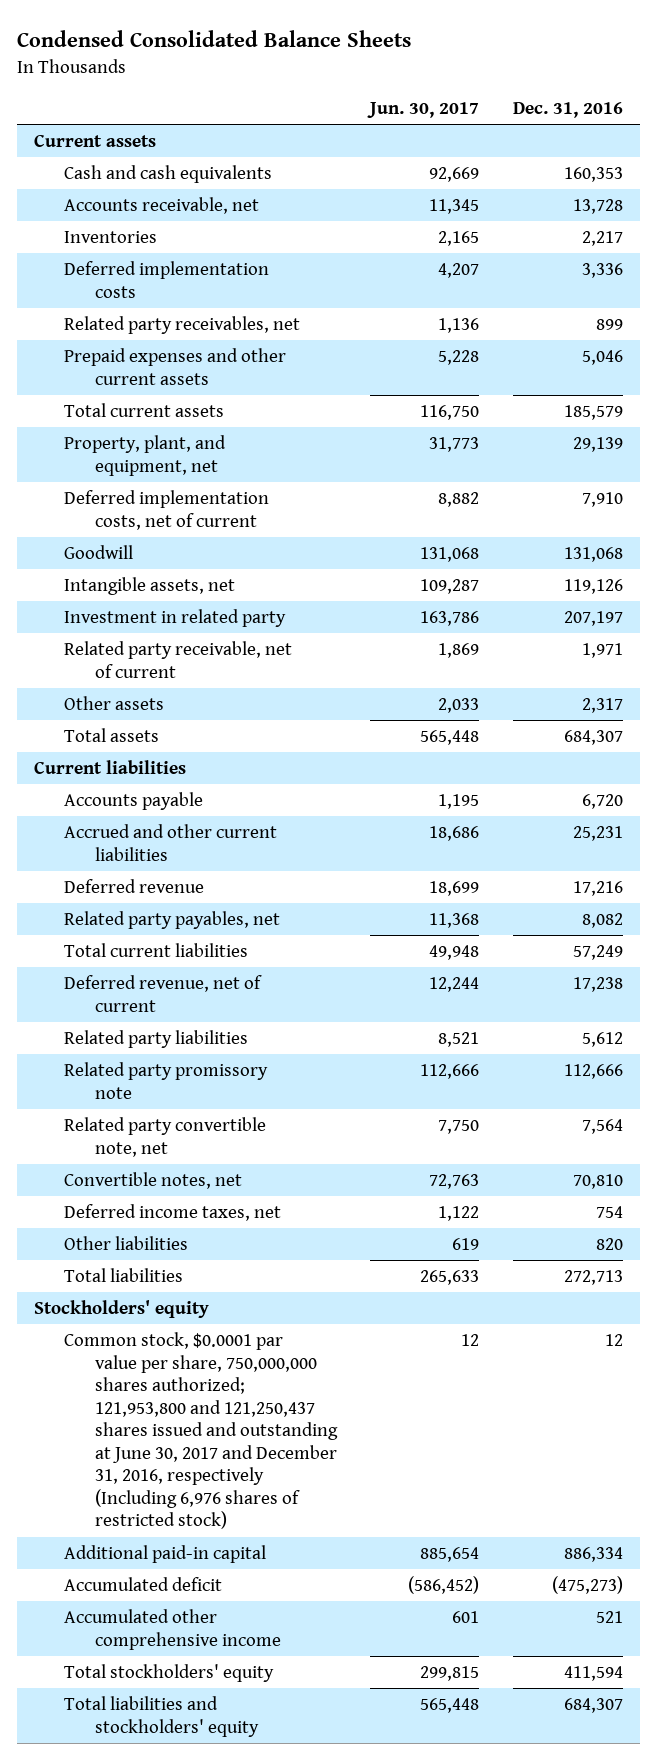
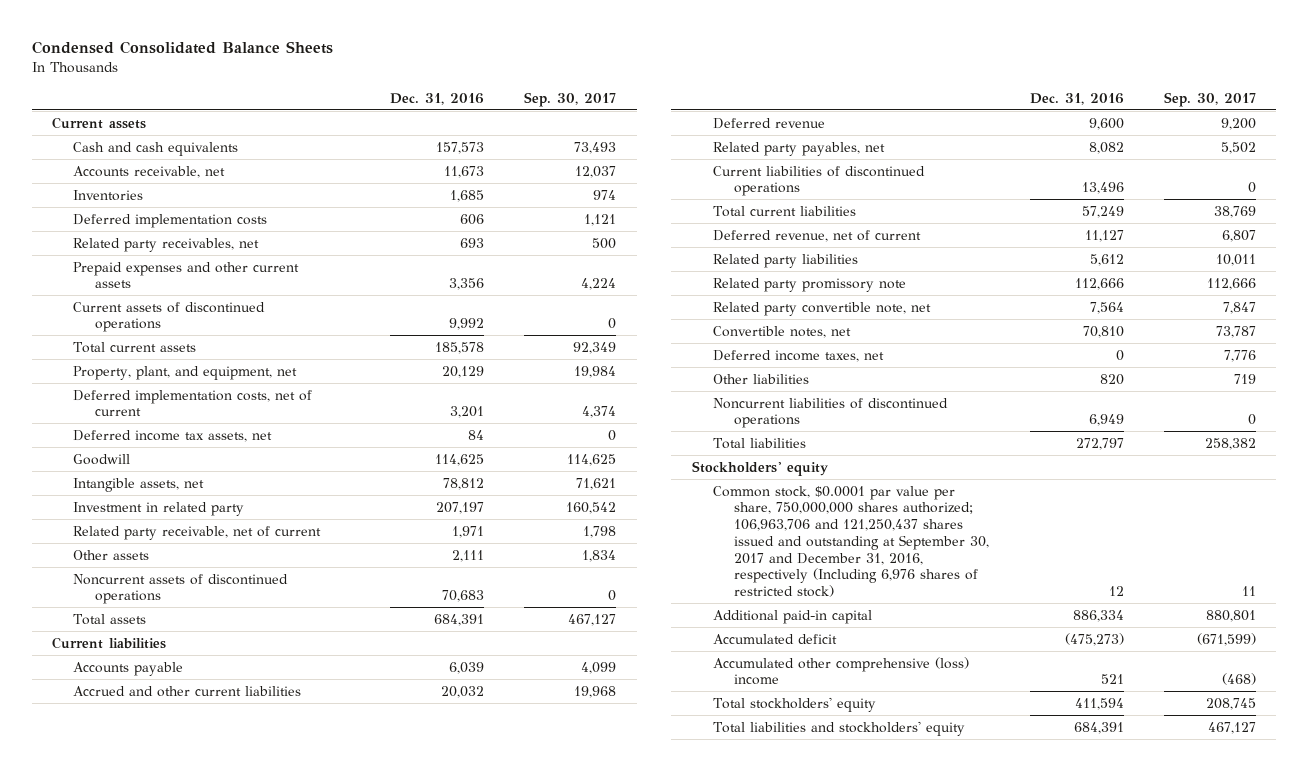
- | Jun. 30, 2017 | Dec. 31, 2016
+ | Dec. 31, 2016 | Sep. 30, 2017
- Cash and cash equivalents | 92,669 | 160,353
- Accounts receivable, net | 11,345 | 13,728
- Inventories | 2,165 | 2,217
- Deferred implementation costs | 4,207 | 3,336
- Related party receivables, net | 1,136 | 899
- Prepaid expenses and other current assets | 5,228 | 5,046
- Total current assets | 116,750 | 185,579
- Property, plant, and equipment, net | 31,773 | 29,139
- Deferred implementation costs, net of current | 8,882 | 7,910
- Goodwill | 131,068 | 131,068
- Intangible assets, net | 109,287 | 119,126
+ Cash and cash equivalents | 157,573 | 73,493
+ Accounts receivable, net | 11,673 | 12,037
+ Inventories | 1,685 | 974
+ Deferred implementation costs | 606 | 1,121
+ Related party receivables, net | 693 | 500
+ Prepaid expenses and other current assets | 3,356 | 4,224
+ Current assets of discontinued operations | 9,992 | 0
+ Total current assets | 185,578 | 92,349
+ Property, plant, and equipment, net | 20,129 | 19,984
+ Deferred implementation costs, net of current | 3,201 | 4,374
+ Deferred income tax assets, net | 84 | 0
+ Goodwill | 114,625 | 114,625
+ Intangible assets, net | 78,812 | 71,621
- Other assets | 2,033 | 2,317
- Total assets | 565,448 | 684,307
+ Other assets | 2,111 | 1,834
+ Noncurrent assets of discontinued operations | 70,683 | 0
+ Total assets | 684,391 | 467,127
- Accounts payable | 1,195 | 6,720
- Accrued and other current liabilities | 18,686 | 25,231
- Deferred revenue | 18,699 | 17,216
+ Accounts payable | 6,039 | 4,099
+ Accrued and other current liabilities | 20,032 | 19,968
+ Deferred revenue | 9,600 | 9,200
+ Current liabilities of discontinued operations | 13,496 | 0
- Deferred revenue, net of current | 12,244 | 17,238
+ Deferred revenue, net of current | 11,127 | 6,807
- Deferred income taxes, net | 1,122 | 754
+ Deferred income taxes, net | 0 | 7,776
- Total liabilities | 265,633 | 272,713
+ Noncurrent liabilities of discontinued operations | 6,949 | 0
+ Total liabilities | 272,797 | 258,382
- Common stock, $0.0001 par value per share, 750,000,000 shares authorized; 121,953,800 and 121,250,437 shares issued and outstanding at June 30, 2017 and December 31, 2016, respectively (Including 6,976 shares of restricted stock) | 12 | 12
+ Common stock, $0.0001 par value per share, 750,000,000 shares authorized; 106,963,706 and 121,250,437 shares issued and outstanding at September 30, 2017 and December 31, 2016, respectively (Including 6,976 shares of restricted stock) | 12 | 11
- Accumulated other comprehensive income | 601 | 521
+ Accumulated other comprehensive (loss) income | 521 | (468)
- Total liabilities and stockholders' equity | 565,448 | 684,307
+ Total liabilities and stockholders' equity | 684,391 | 467,127

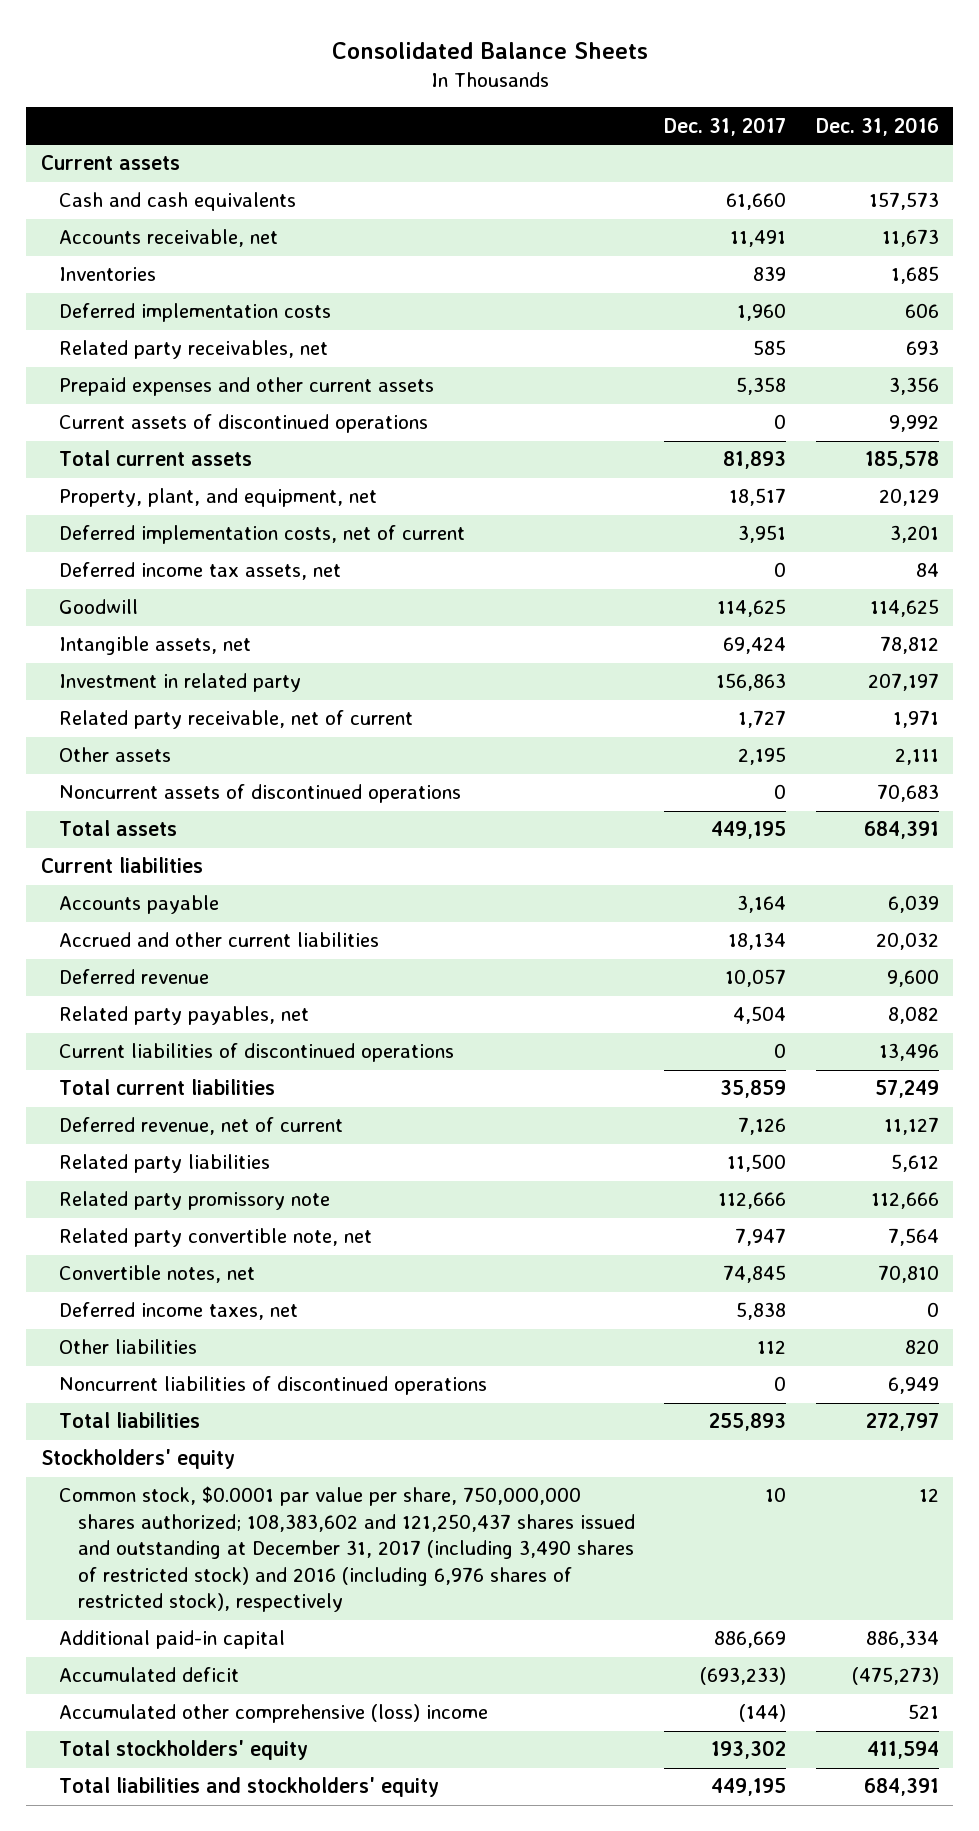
- Condensed Consolidated Balance Sheets
+ Consolidated Balance Sheets
- | Dec. 31, 2016 | Sep. 30, 2017
+ | Dec. 31, 2017 | Dec. 31, 2016
- Common stock, $0.0001 par value per share, 750,000,000 shares authorized; 106,963,706 and 121,250,437 shares issued and outstanding at September 30, 2017 and December 31, 2016, respectively (Including 6,976 shares of restricted stock) | 12 | 11
+ Common stock, $0.0001 par value per share, 750,000,000 shares authorized; 108,383,602 and 121,250,437 shares issued and outstanding at December 31, 2017 (including 3,490 shares of restricted stock) and 2016 (including 6,976 shares of restricted stock), respectively | 10 | 12

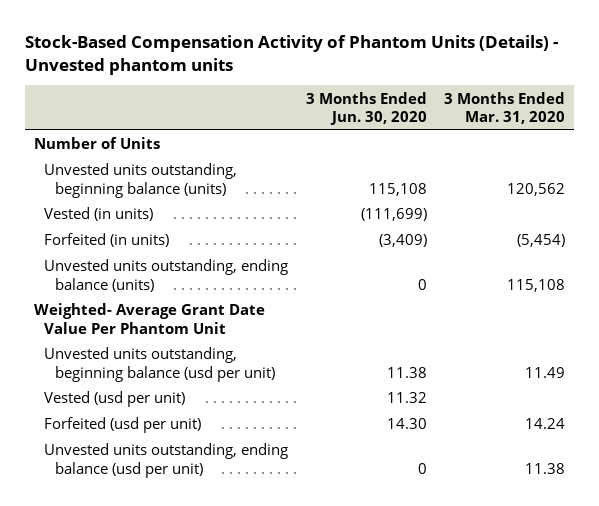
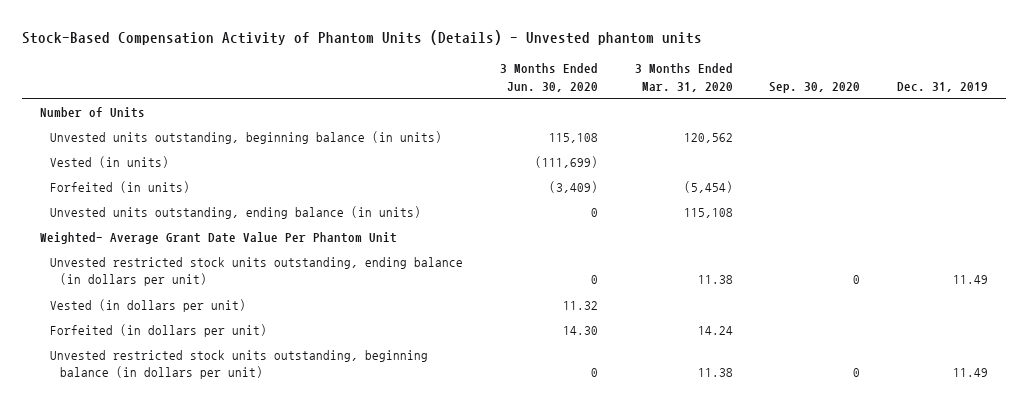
- | 3 Months Ended Jun. 30, 2020 | 3 Months Ended Mar. 31, 2020
+ | 3 Months Ended Jun. 30, 2020 | 3 Months Ended Mar. 31, 2020 | Sep. 30, 2020 | Dec. 31, 2019
- Unvested units outstanding, beginning balance (units) | 115,108 | 120,562
+ Unvested units outstanding, beginning balance (in units) | 115,108 | 120,562 | |
- Unvested units outstanding, ending balance (units) | 0 | 115,108
+ Unvested units outstanding, ending balance (in units) | 0 | 115,108 | |
- Unvested units outstanding, beginning balance (usd per unit) | 11.38 | 11.49
- Vested (usd per unit) | 11.32 |
- Forfeited (usd per unit) | 14.30 | 14.24
- Unvested units outstanding, ending balance (usd per unit) | 0 | 11.38
+ Unvested restricted stock units outstanding, ending balance (in dollars per unit) | 0 | 11.38 | 0 | 11.49
+ Vested (in dollars per unit) | 11.32 | | |
+ Forfeited (in dollars per unit) | 14.30 | 14.24 | |
+ Unvested restricted stock units outstanding, beginning balance (in dollars per unit) | 0 | 11.38 | 0 | 11.49

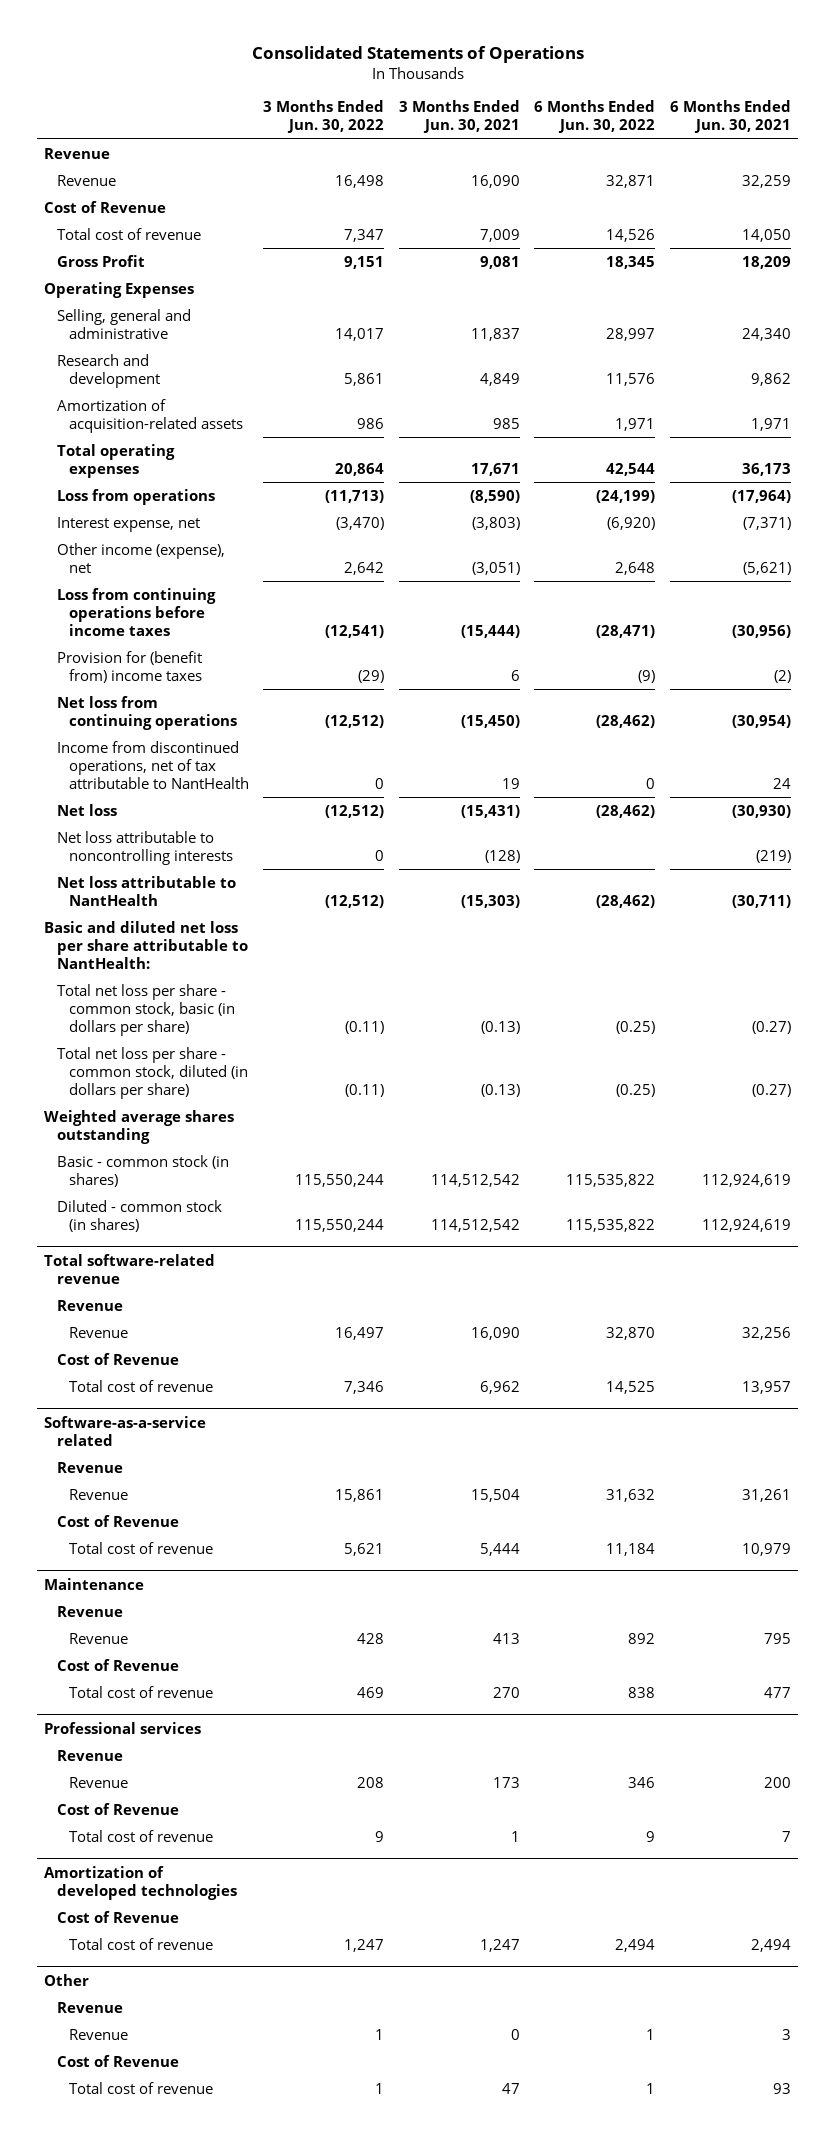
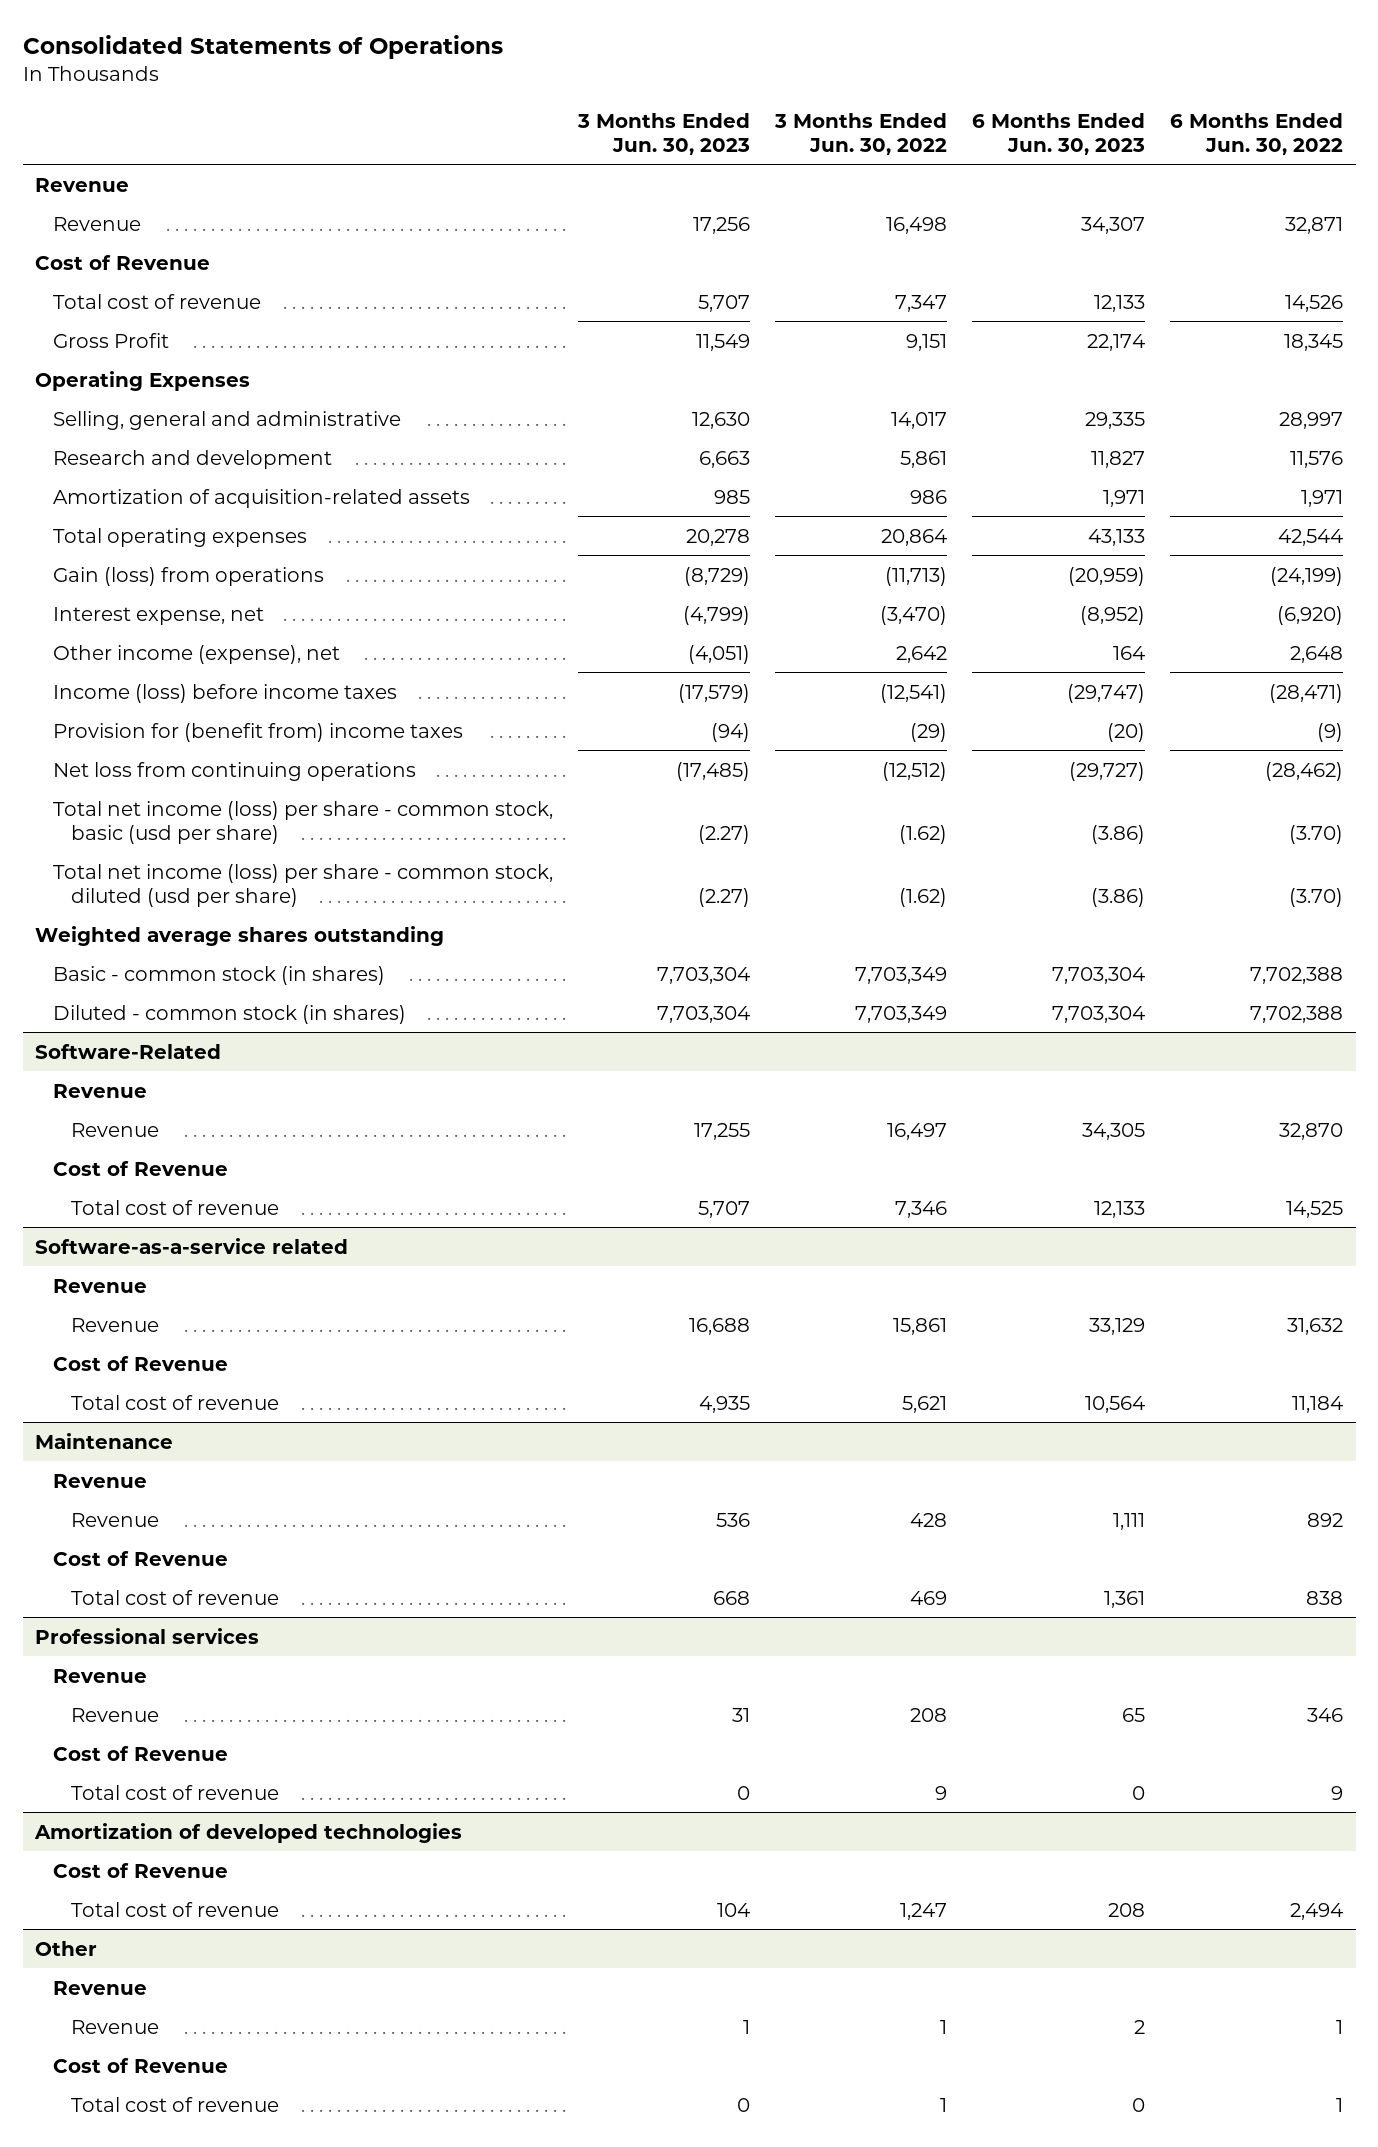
- | 3 Months Ended Jun. 30, 2022 | 3 Months Ended Jun. 30, 2021 | 6 Months Ended Jun. 30, 2022 | 6 Months Ended Jun. 30, 2021
+ | 3 Months Ended Jun. 30, 2023 | 3 Months Ended Jun. 30, 2022 | 6 Months Ended Jun. 30, 2023 | 6 Months Ended Jun. 30, 2022
- Loss from operations | (11,713) | (8,590) | (24,199) | (17,964)
+ Gain (loss) from operations | (8,729) | (11,713) | (20,959) | (24,199)
- Loss from continuing operations before income taxes | (12,541) | (15,444) | (28,471) | (30,956)
+ Income (loss) before income taxes | (17,579) | (12,541) | (29,747) | (28,471)
- Income from discontinued operations, net of tax attributable to NantHealth | 0 | 19 | 0 | 24
- Net loss | (12,512) | (15,431) | (28,462) | (30,930)
- Net loss attributable to noncontrolling interests | 0 | (128) | | (219)
- Net loss attributable to NantHealth | (12,512) | (15,303) | (28,462) | (30,711)
- Basic and diluted net loss per share attributable to NantHealth:
- Total net loss per share - common stock, basic (in dollars per share) | (0.11) | (0.13) | (0.25) | (0.27)
- Total net loss per share - common stock, diluted (in dollars per share) | (0.11) | (0.13) | (0.25) | (0.27)
+ Total net income (loss) per share - common stock, basic (usd per share) | (2.27) | (1.62) | (3.86) | (3.70)
+ Total net income (loss) per share - common stock, diluted (usd per share) | (2.27) | (1.62) | (3.86) | (3.70)
- Basic - common stock (in shares) | 115,550,244 | 114,512,542 | 115,535,822 | 112,924,619
- Diluted - common stock (in shares) | 115,550,244 | 114,512,542 | 115,535,822 | 112,924,619
- Total software-related revenue
+ Basic - common stock (in shares) | 7,703,304 | 7,703,349 | 7,703,304 | 7,702,388
+ Diluted - common stock (in shares) | 7,703,304 | 7,703,349 | 7,703,304 | 7,702,388
+ Software-Related

